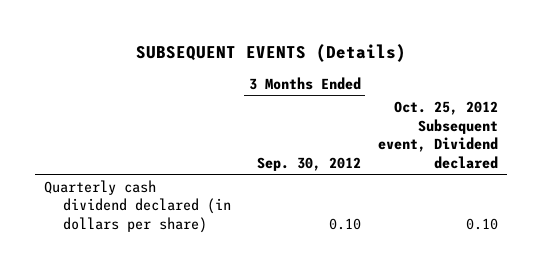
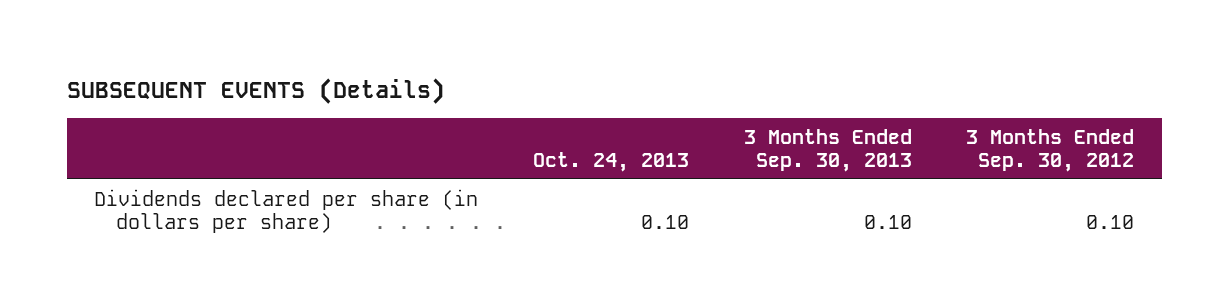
- | 3 Months Ended Sep. 30, 2012 | Oct. 25, 2012 Subsequent event, Dividend declared
+ | Oct. 24, 2013 | 3 Months Ended Sep. 30, 2013 | 3 Months Ended Sep. 30, 2012
- Quarterly cash dividend declared (in dollars per share) | 0.10 | 0.10
+ Dividends declared per share (in dollars per share) | 0.10 | 0.10 | 0.10

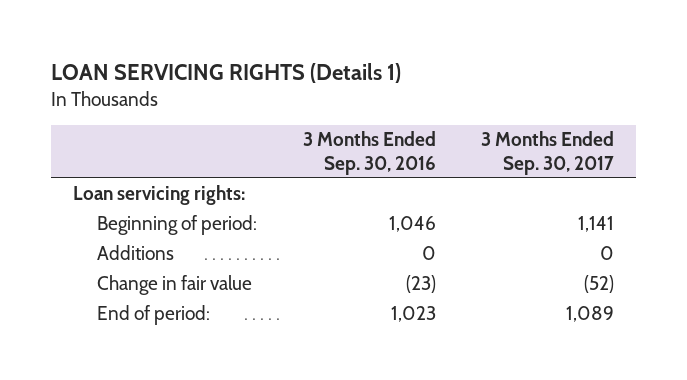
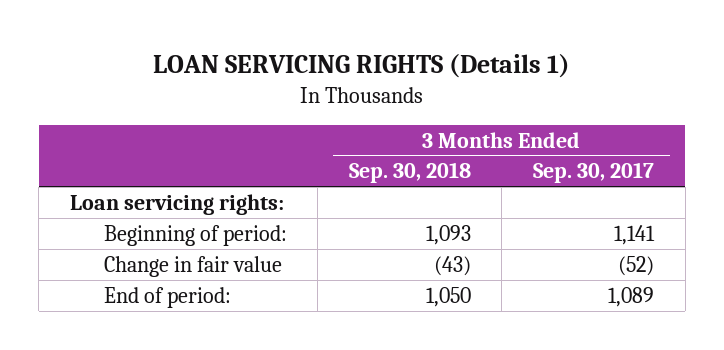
- | 3 Months Ended Sep. 30, 2016 | 3 Months Ended Sep. 30, 2017
+ | 3 Months Ended Sep. 30, 2018 | 3 Months Ended Sep. 30, 2017
- Additions | 0 | 0

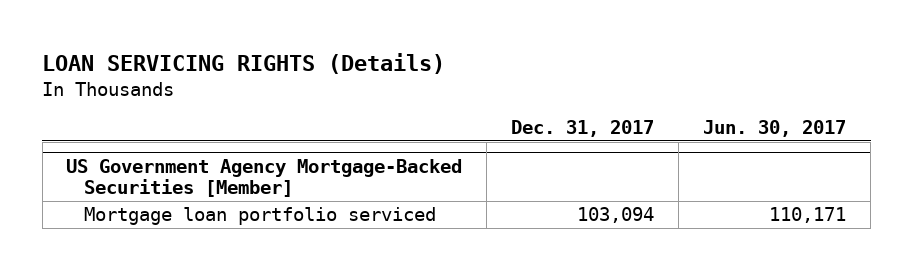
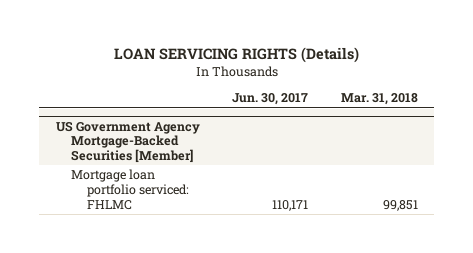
- | Dec. 31, 2017 | Jun. 30, 2017
+ | Jun. 30, 2017 | Mar. 31, 2018
@ US Government Agency Mortgage-Backed Securities [Member]
- Mortgage loan portfolio serviced | 103,094 | 110,171
+ Mortgage loan portfolio serviced: FHLMC | 110,171 | 99,851

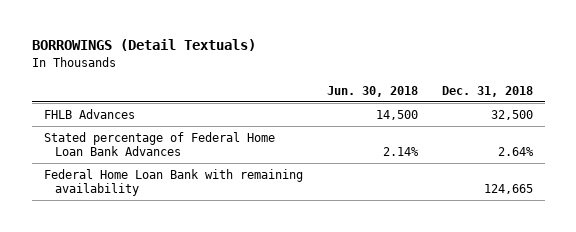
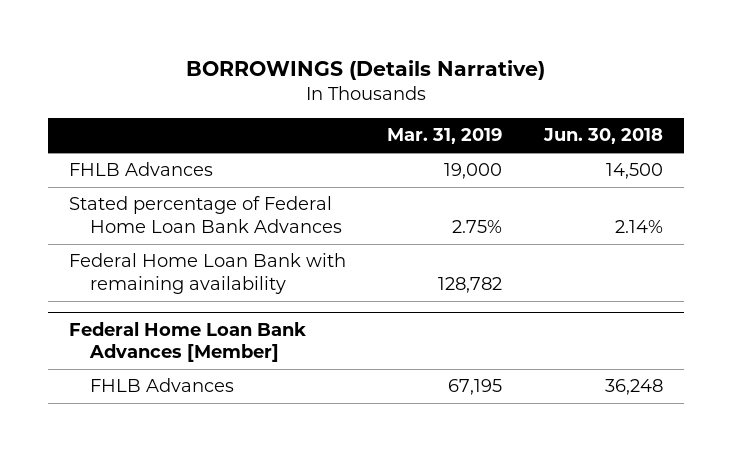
- BORROWINGS (Detail Textuals)
+ BORROWINGS (Details Narrative)
- | Jun. 30, 2018 | Dec. 31, 2018
+ | Mar. 31, 2019 | Jun. 30, 2018
+ Federal Home Loan Bank Advances [Member]
+ FHLB Advances | 67,195 | 36,248

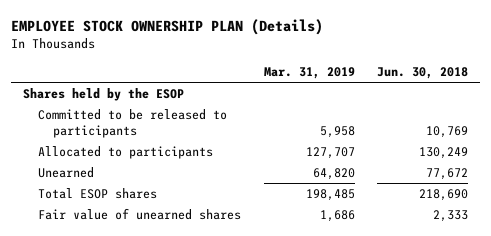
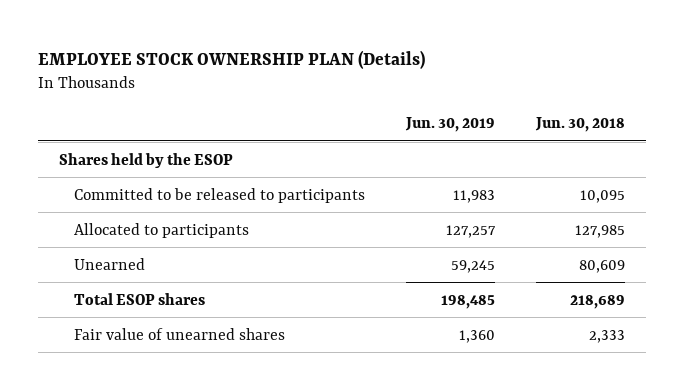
- | Mar. 31, 2019 | Jun. 30, 2018
+ | Jun. 30, 2019 | Jun. 30, 2018
- Committed to be released to participants | 5,958 | 10,769
- Allocated to participants | 127,707 | 130,249
- Unearned | 64,820 | 77,672
- Total ESOP shares | 198,485 | 218,690
+ Committed to be released to participants | 11,983 | 10,095
+ Allocated to participants | 127,257 | 127,985
+ Unearned | 59,245 | 80,609
+ Total ESOP shares | 198,485 | 218,689

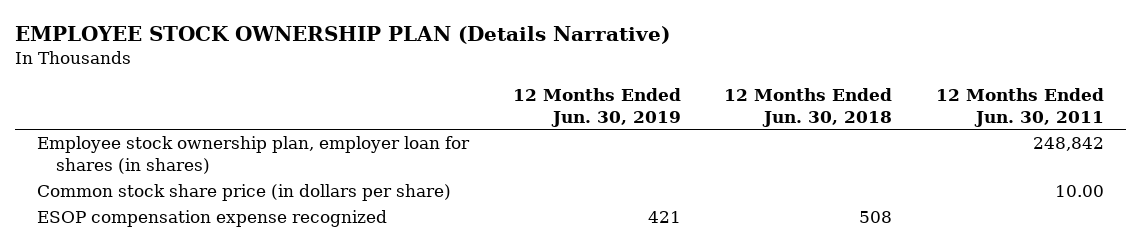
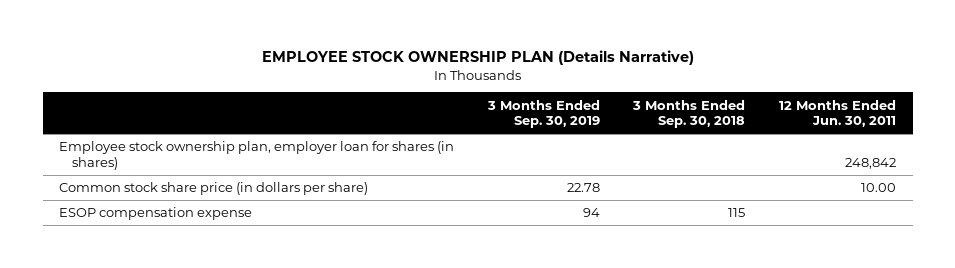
- | 12 Months Ended Jun. 30, 2019 | 12 Months Ended Jun. 30, 2018 | 12 Months Ended Jun. 30, 2011
+ | 3 Months Ended Sep. 30, 2019 | 3 Months Ended Sep. 30, 2018 | 12 Months Ended Jun. 30, 2011
- ESOP compensation expense recognized | 421 | 508 |
+ ESOP compensation expense | 94 | 115 |

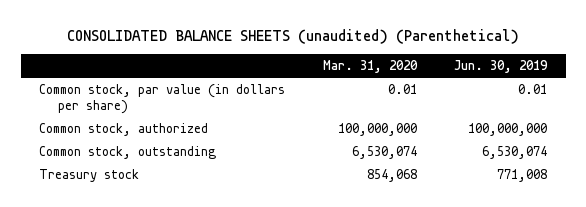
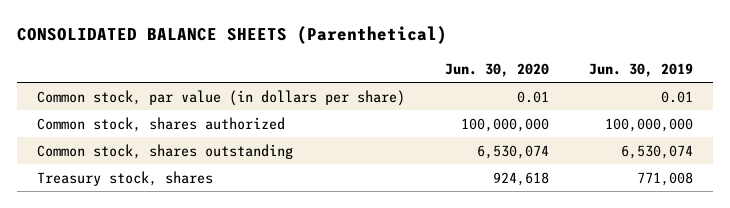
- CONSOLIDATED BALANCE SHEETS (unaudited) (Parenthetical)
+ CONSOLIDATED BALANCE SHEETS (Parenthetical)
- | Mar. 31, 2020 | Jun. 30, 2019
+ | Jun. 30, 2020 | Jun. 30, 2019
- Common stock, authorized | 100,000,000 | 100,000,000
- Common stock, outstanding | 6,530,074 | 6,530,074
- Treasury stock | 854,068 | 771,008
+ Common stock, shares authorized | 100,000,000 | 100,000,000
+ Common stock, shares outstanding | 6,530,074 | 6,530,074
+ Treasury stock, shares | 924,618 | 771,008

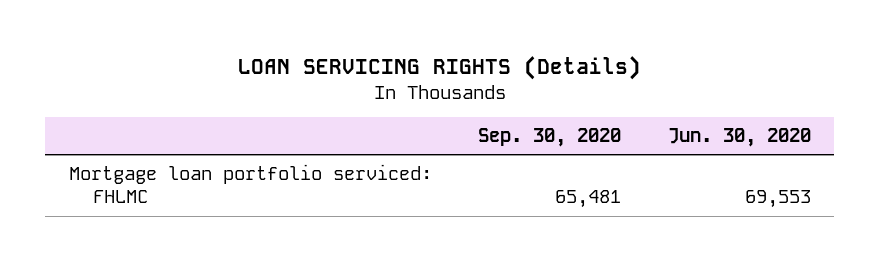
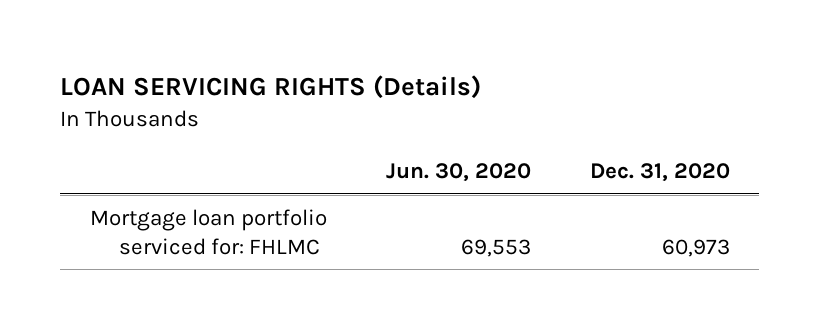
- | Sep. 30, 2020 | Jun. 30, 2020
+ | Jun. 30, 2020 | Dec. 31, 2020
- Mortgage loan portfolio serviced: FHLMC | 65,481 | 69,553
+ Mortgage loan portfolio serviced for: FHLMC | 69,553 | 60,973

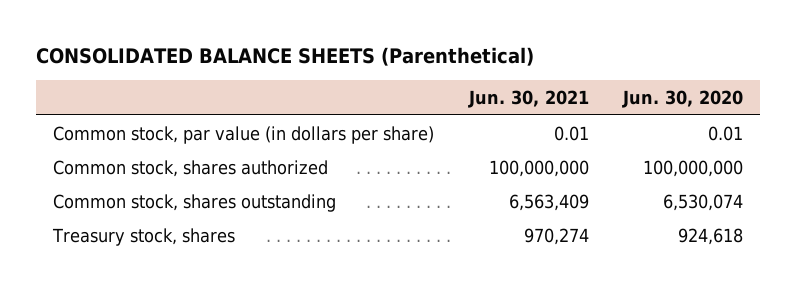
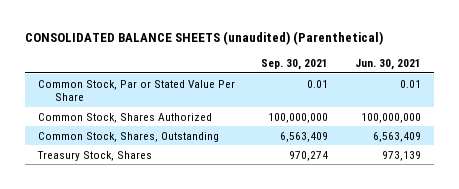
- CONSOLIDATED BALANCE SHEETS (Parenthetical)
+ CONSOLIDATED BALANCE SHEETS (unaudited) (Parenthetical)
- | Jun. 30, 2021 | Jun. 30, 2020
+ | Sep. 30, 2021 | Jun. 30, 2021
- Common stock, par value (in dollars per share) | 0.01 | 0.01
- Common stock, shares authorized | 100,000,000 | 100,000,000
- Common stock, shares outstanding | 6,563,409 | 6,530,074
- Treasury stock, shares | 970,274 | 924,618
+ Common Stock, Par or Stated Value Per Share | 0.01 | 0.01
+ Common Stock, Shares Authorized | 100,000,000 | 100,000,000
+ Common Stock, Shares, Outstanding | 6,563,409 | 6,563,409
+ Treasury Stock, Shares | 970,274 | 973,139

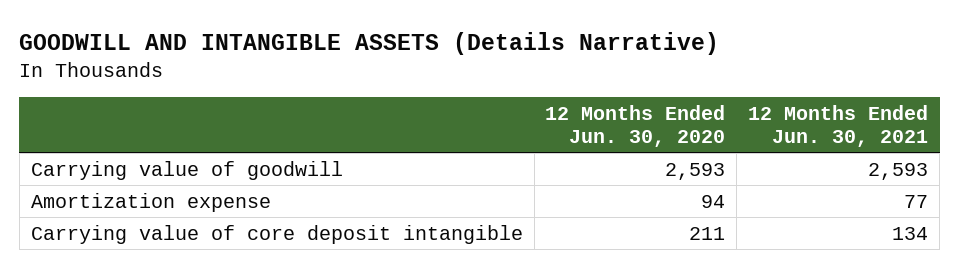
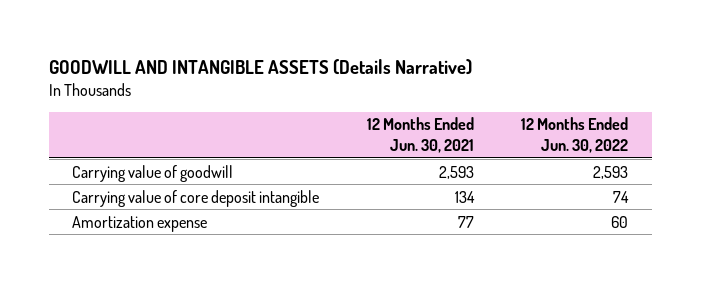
- | 12 Months Ended Jun. 30, 2020 | 12 Months Ended Jun. 30, 2021
+ | 12 Months Ended Jun. 30, 2021 | 12 Months Ended Jun. 30, 2022
moved down: Amortization expense | 77 | 60

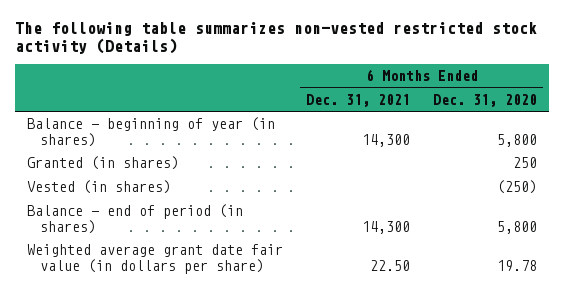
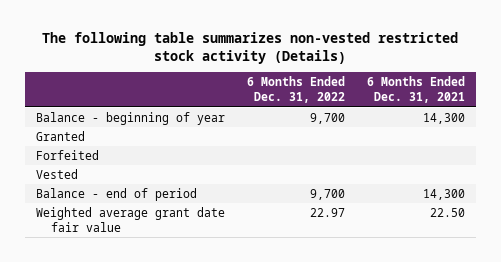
- | 6 Months Ended Dec. 31, 2021 | 6 Months Ended Dec. 31, 2020
+ | 6 Months Ended Dec. 31, 2022 | 6 Months Ended Dec. 31, 2021
- Balance - beginning of year (in shares) | 14,300 | 5,800
- Granted (in shares) | | 250
- Vested (in shares) | | (250)
- Balance - end of period (in shares) | 14,300 | 5,800
- Weighted average grant date fair value (in dollars per share) | 22.50 | 19.78
+ Balance - beginning of year | 9,700 | 14,300
+ Granted
+ Forfeited
+ Vested
+ Balance - end of period | 9,700 | 14,300
+ Weighted average grant date fair value | 22.97 | 22.50

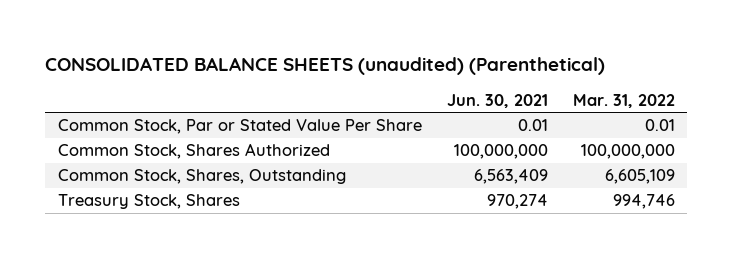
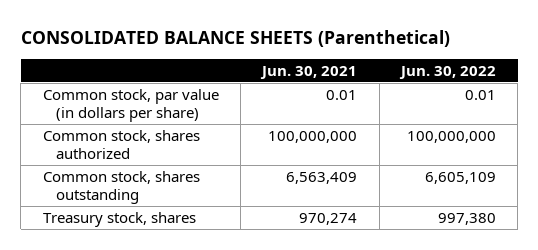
- CONSOLIDATED BALANCE SHEETS (unaudited) (Parenthetical)
+ CONSOLIDATED BALANCE SHEETS (Parenthetical)
- | Jun. 30, 2021 | Mar. 31, 2022
+ | Jun. 30, 2021 | Jun. 30, 2022
- Common Stock, Par or Stated Value Per Share | 0.01 | 0.01
- Common Stock, Shares Authorized | 100,000,000 | 100,000,000
- Common Stock, Shares, Outstanding | 6,563,409 | 6,605,109
- Treasury Stock, Shares | 970,274 | 994,746
+ Common stock, par value (in dollars per share) | 0.01 | 0.01
+ Common stock, shares authorized | 100,000,000 | 100,000,000
+ Common stock, shares outstanding | 6,563,409 | 6,605,109
+ Treasury stock, shares | 970,274 | 997,380

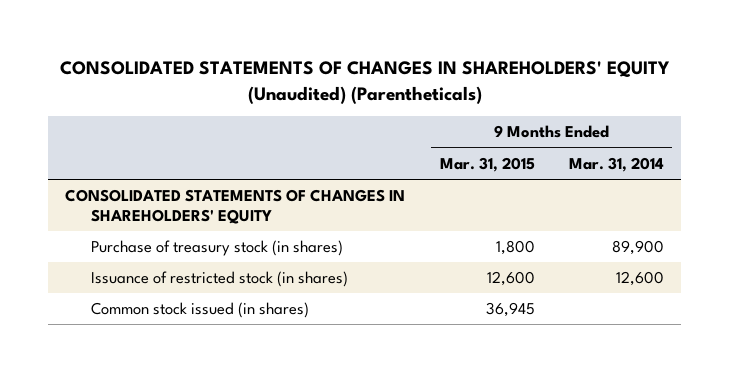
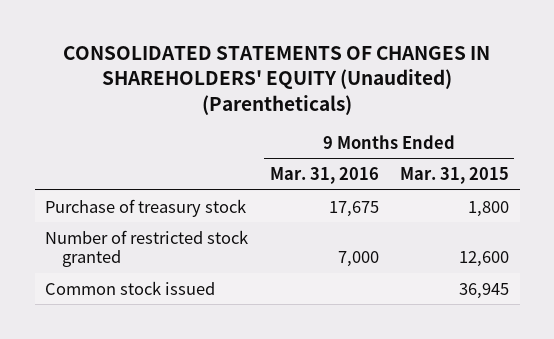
- | 9 Months Ended Mar. 31, 2015 | 9 Months Ended Mar. 31, 2014
+ | 9 Months Ended Mar. 31, 2016 | 9 Months Ended Mar. 31, 2015
- CONSOLIDATED STATEMENTS OF CHANGES IN SHAREHOLDERS' EQUITY
- Purchase of treasury stock (in shares) | 1,800 | 89,900
- Issuance of restricted stock (in shares) | 12,600 | 12,600
- Common stock issued (in shares) | 36,945 |
+ Purchase of treasury stock | 17,675 | 1,800
+ Number of restricted stock granted | 7,000 | 12,600
+ Common stock issued | | 36,945

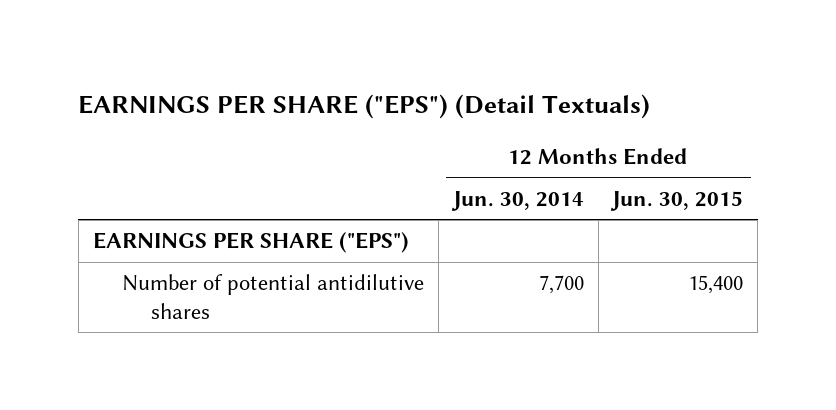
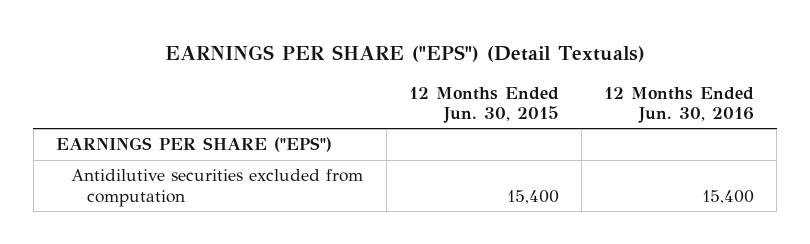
- | 12 Months Ended Jun. 30, 2014 | 12 Months Ended Jun. 30, 2015
+ | 12 Months Ended Jun. 30, 2015 | 12 Months Ended Jun. 30, 2016
- Number of potential antidilutive shares | 7,700 | 15,400
+ Antidilutive securities excluded from computation | 15,400 | 15,400

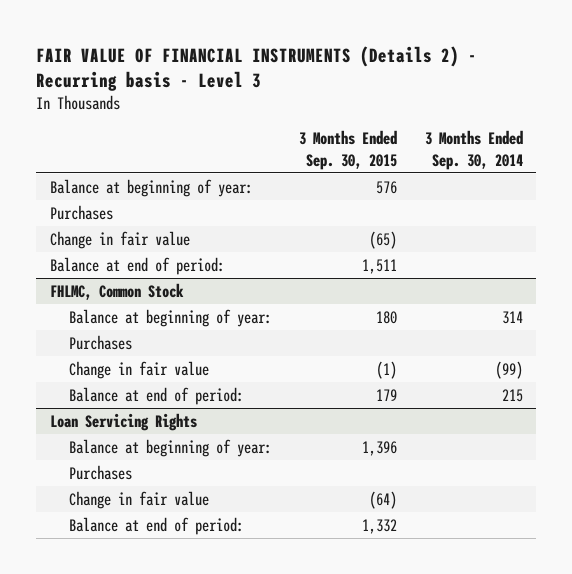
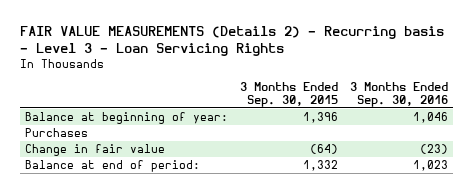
- FAIR VALUE OF FINANCIAL INSTRUMENTS (Details 2) - Recurring basis - Level 3
+ FAIR VALUE MEASUREMENTS (Details 2) - Recurring basis - Level 3 - Loan Servicing Rights
- | 3 Months Ended Sep. 30, 2015 | 3 Months Ended Sep. 30, 2014
+ | 3 Months Ended Sep. 30, 2015 | 3 Months Ended Sep. 30, 2016
- Balance at beginning of year: | 576 |
- Purchases
- Change in fair value | (65) |
- Balance at end of period: | 1,511 |
- FHLMC, Common Stock
- Balance at beginning of year: | 180 | 314
- Purchases
- Change in fair value | (1) | (99)
- Balance at end of period: | 179 | 215
- Loan Servicing Rights

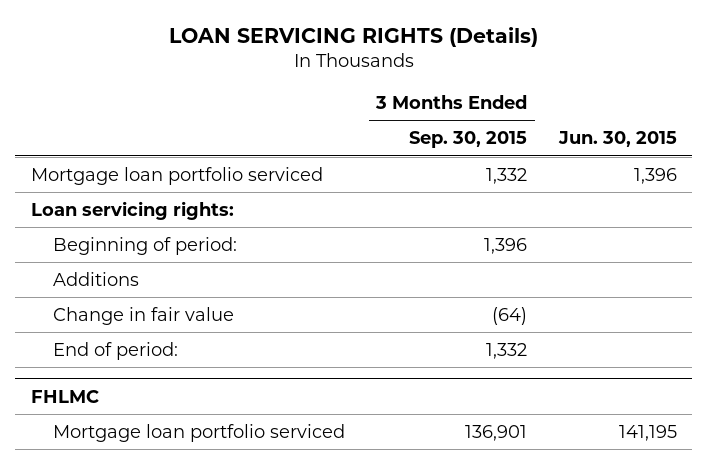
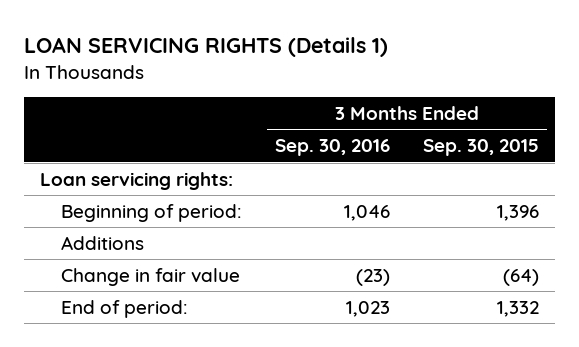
- LOAN SERVICING RIGHTS (Details)
+ LOAN SERVICING RIGHTS (Details 1)
- | 3 Months Ended Sep. 30, 2015 | Jun. 30, 2015
+ | 3 Months Ended Sep. 30, 2016 | 3 Months Ended Sep. 30, 2015
- Mortgage loan portfolio serviced | 1,332 | 1,396
- FHLMC
- Mortgage loan portfolio serviced | 136,901 | 141,195

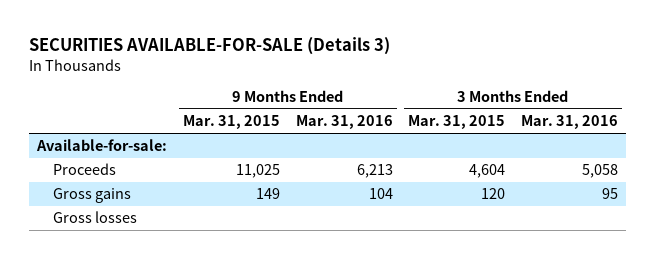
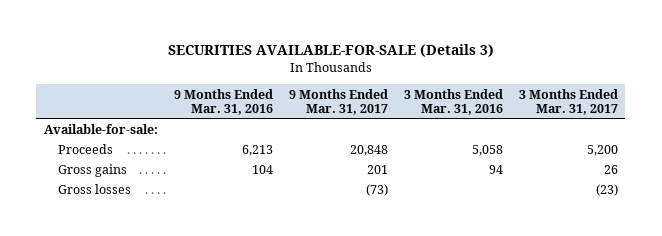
- | 9 Months Ended Mar. 31, 2015 | 9 Months Ended Mar. 31, 2016 | 3 Months Ended Mar. 31, 2015 | 3 Months Ended Mar. 31, 2016
+ | 9 Months Ended Mar. 31, 2016 | 9 Months Ended Mar. 31, 2017 | 3 Months Ended Mar. 31, 2016 | 3 Months Ended Mar. 31, 2017
- Gross gains | 149 | 104 | 120 | 95
+ Gross gains | 104 | 201 | 94 | 26

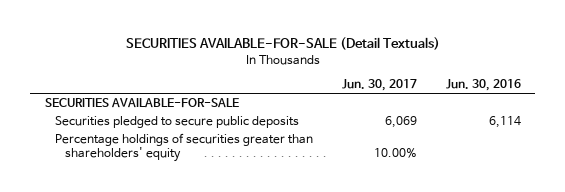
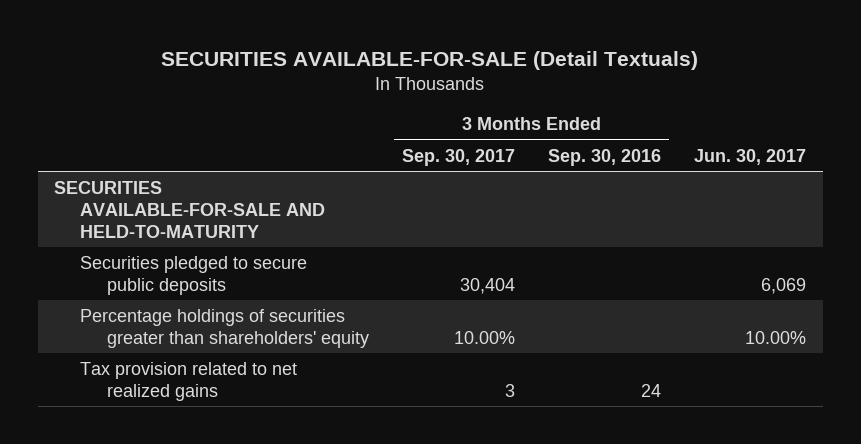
- | Jun. 30, 2017 | Jun. 30, 2016
+ | 3 Months Ended Sep. 30, 2017 | 3 Months Ended Sep. 30, 2016 | Jun. 30, 2017
- SECURITIES AVAILABLE-FOR-SALE
+ SECURITIES AVAILABLE-FOR-SALE AND HELD-TO-MATURITY
+ Tax provision related to net realized gains | 3 | 24 |

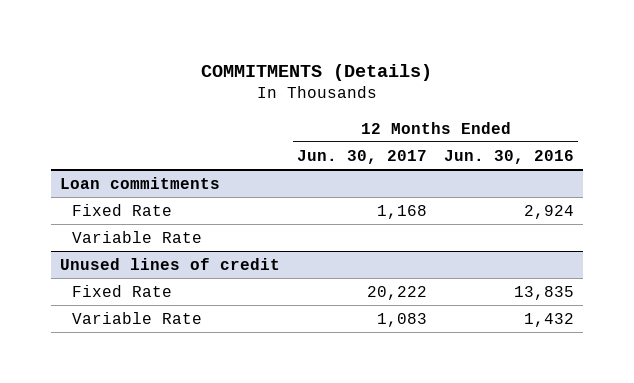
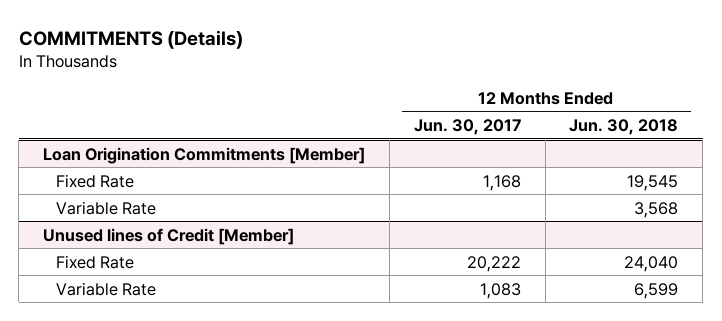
- | 12 Months Ended Jun. 30, 2017 | 12 Months Ended Jun. 30, 2016
+ | 12 Months Ended Jun. 30, 2017 | 12 Months Ended Jun. 30, 2018
- Loan commitments
+ Loan Origination Commitments [Member]
- Unused lines of credit
+ Unused lines of Credit [Member]

